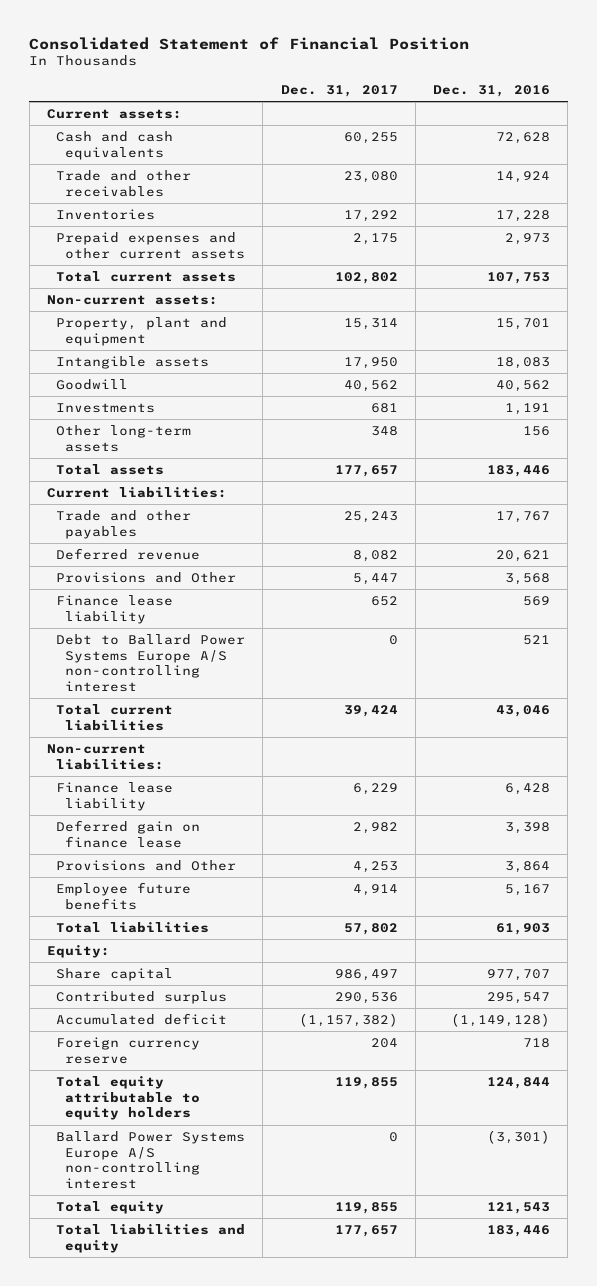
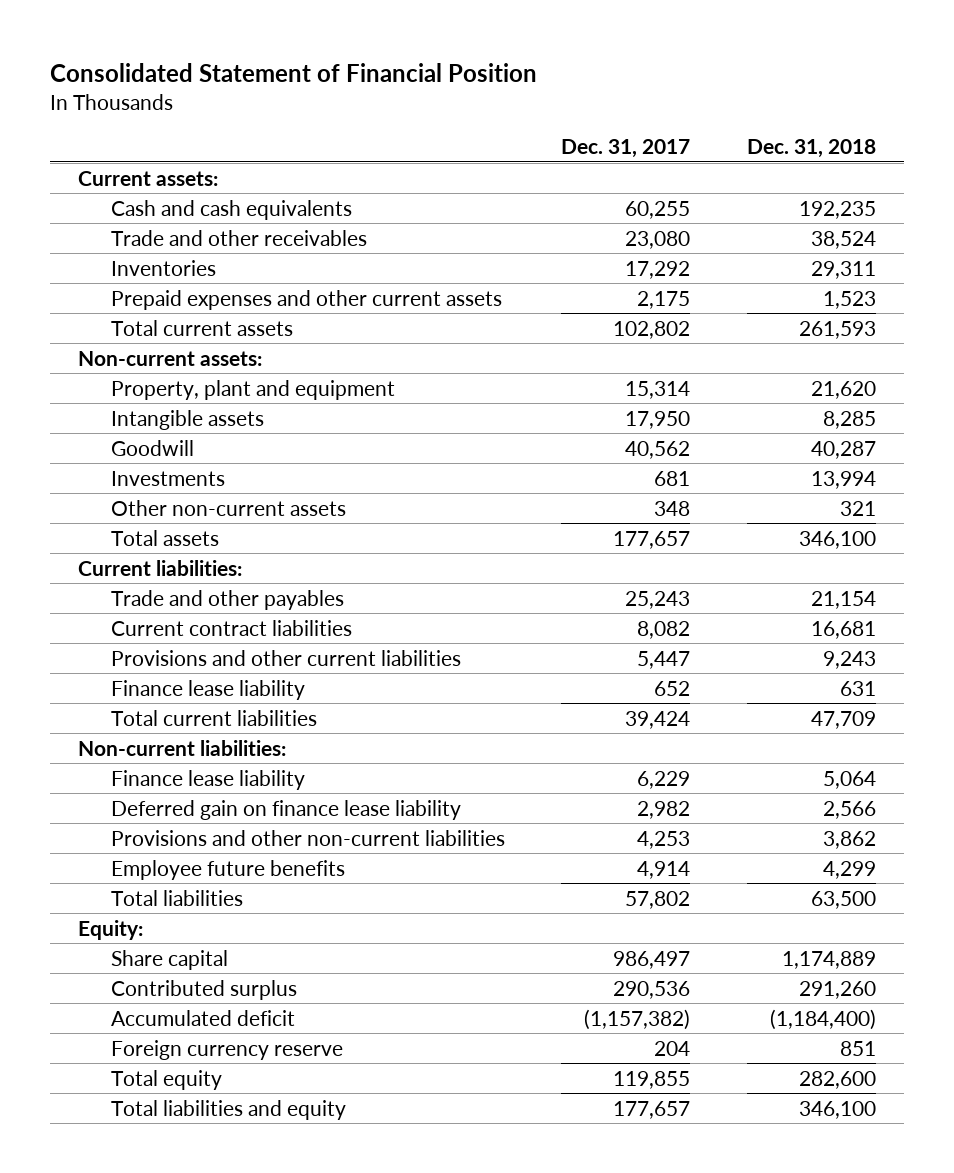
- | Dec. 31, 2017 | Dec. 31, 2016
+ | Dec. 31, 2017 | Dec. 31, 2018
- Other long-term assets | 348 | 156
+ Other non-current assets | 348 | 321
- Deferred revenue | 8,082 | 20,621
- Provisions and Other | 5,447 | 3,568
+ Current contract liabilities | 8,082 | 16,681
+ Provisions and other current liabilities | 5,447 | 9,243
- Debt to Ballard Power Systems Europe A/S non-controlling interest | 0 | 521
- Deferred gain on finance lease | 2,982 | 3,398
- Provisions and Other | 4,253 | 3,864
+ Deferred gain on finance lease liability | 2,982 | 2,566
+ Provisions and other non-current liabilities | 4,253 | 3,862
- Total equity attributable to equity holders | 119,855 | 124,844
- Ballard Power Systems Europe A/S non-controlling interest | 0 | (3,301)

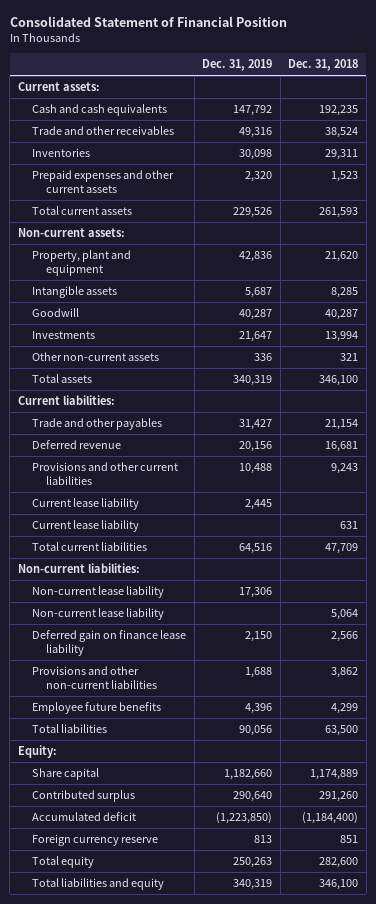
- | Dec. 31, 2017 | Dec. 31, 2018
+ | Dec. 31, 2019 | Dec. 31, 2018
- Current contract liabilities | 8,082 | 16,681
+ Deferred revenue | 20,156 | 16,681
- Finance lease liability | 652 | 631
+ Current lease liability | 2,445 |
+ Current lease liability | | 631
- Finance lease liability | 6,229 | 5,064
+ Non-current lease liability | 17,306 |
+ Non-current lease liability | | 5,064

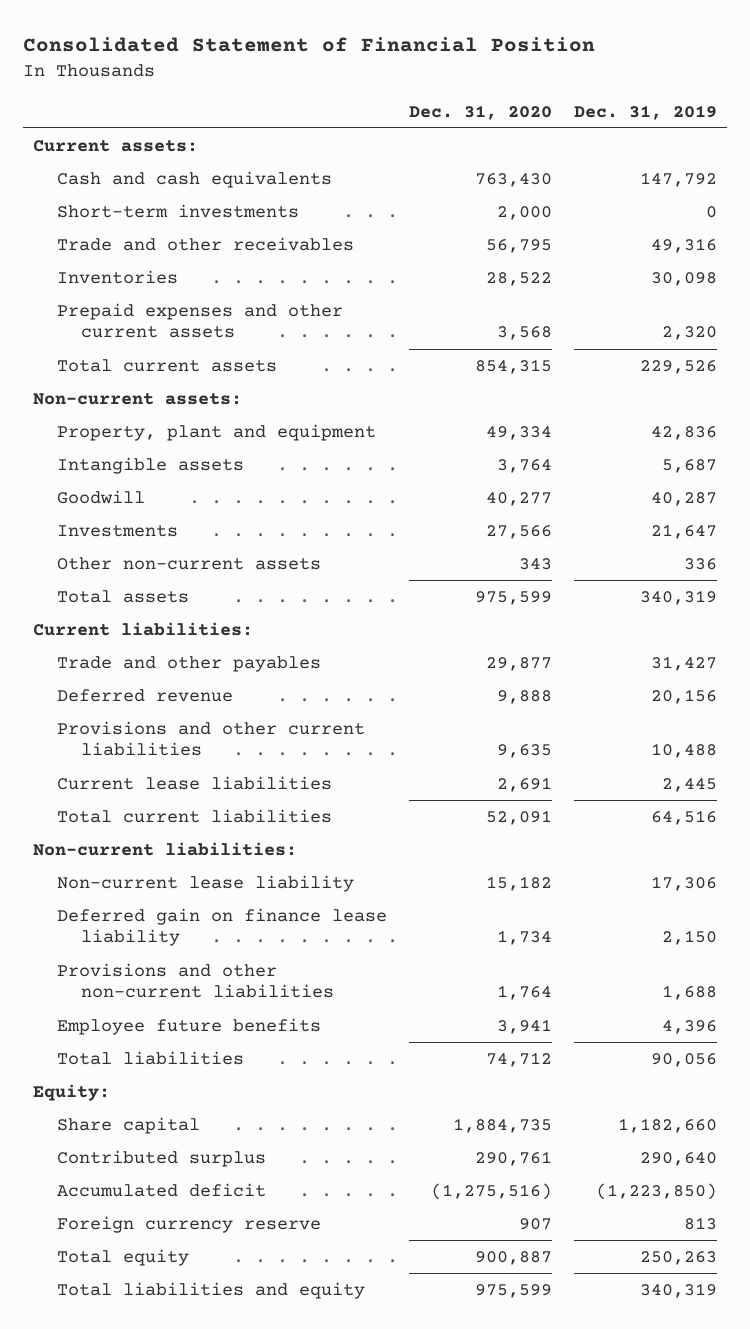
- | Dec. 31, 2019 | Dec. 31, 2018
+ | Dec. 31, 2020 | Dec. 31, 2019
+ Short-term investments | 2,000 | 0
- Current lease liability | 2,445 |
- Current lease liability | | 631
+ Current lease liabilities | 2,691 | 2,445
- Non-current lease liability | | 5,064

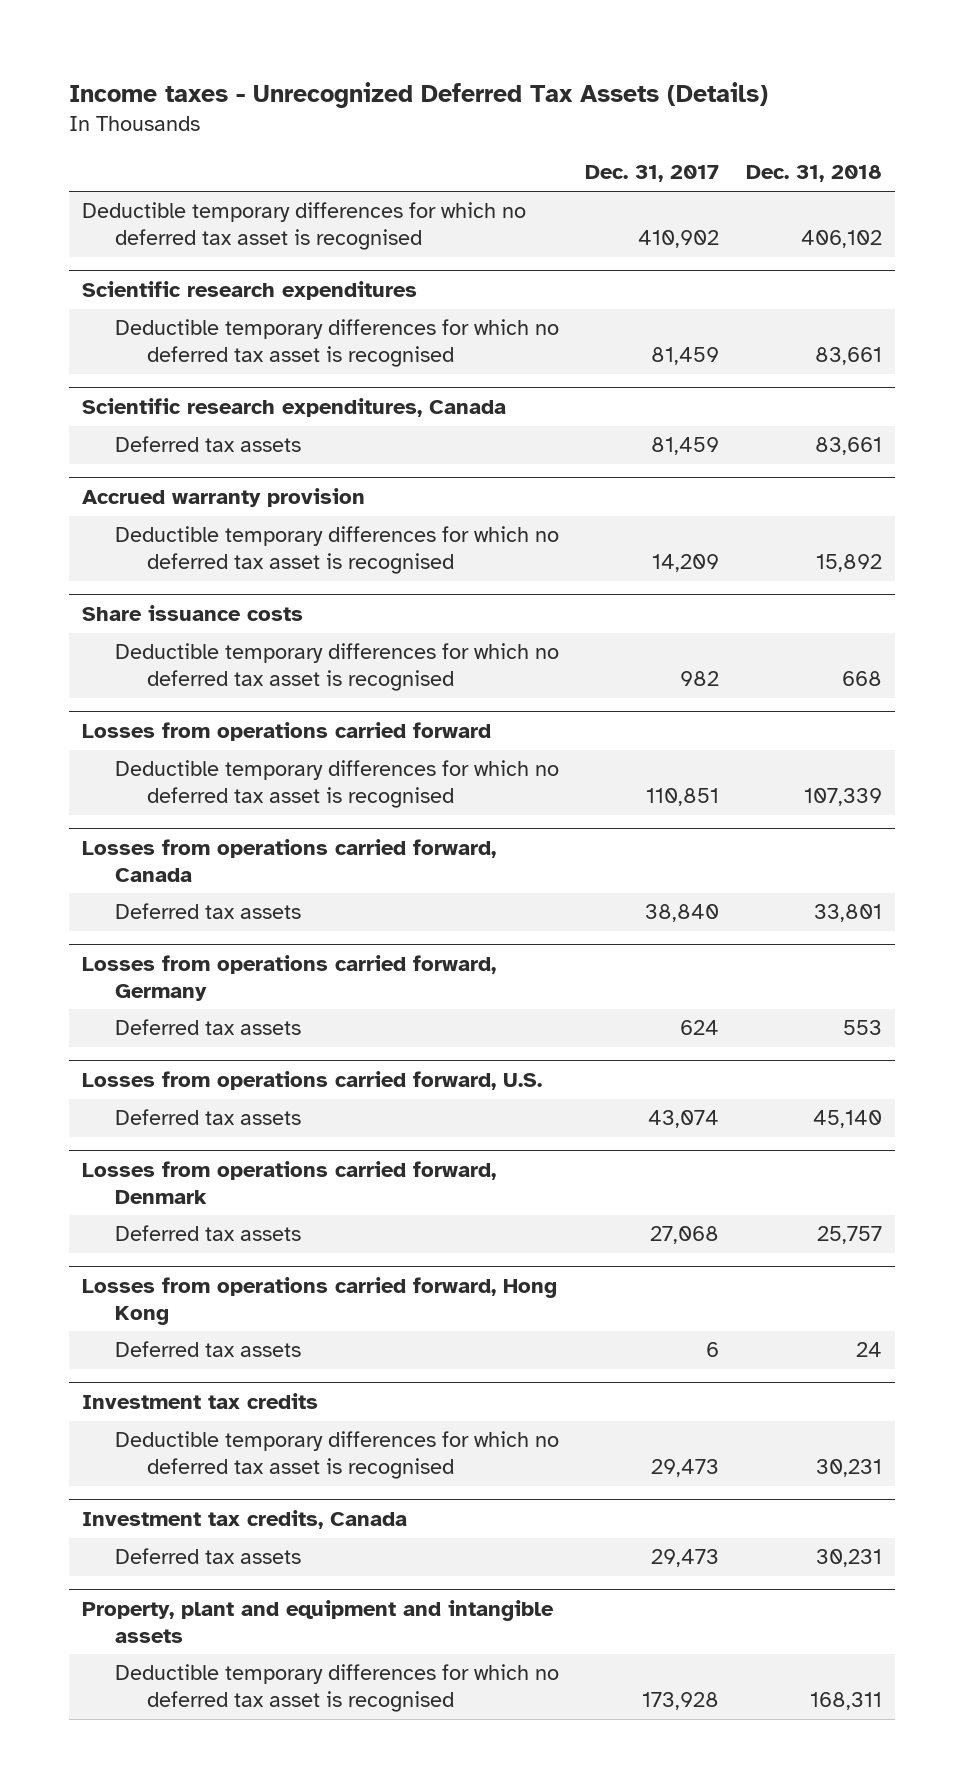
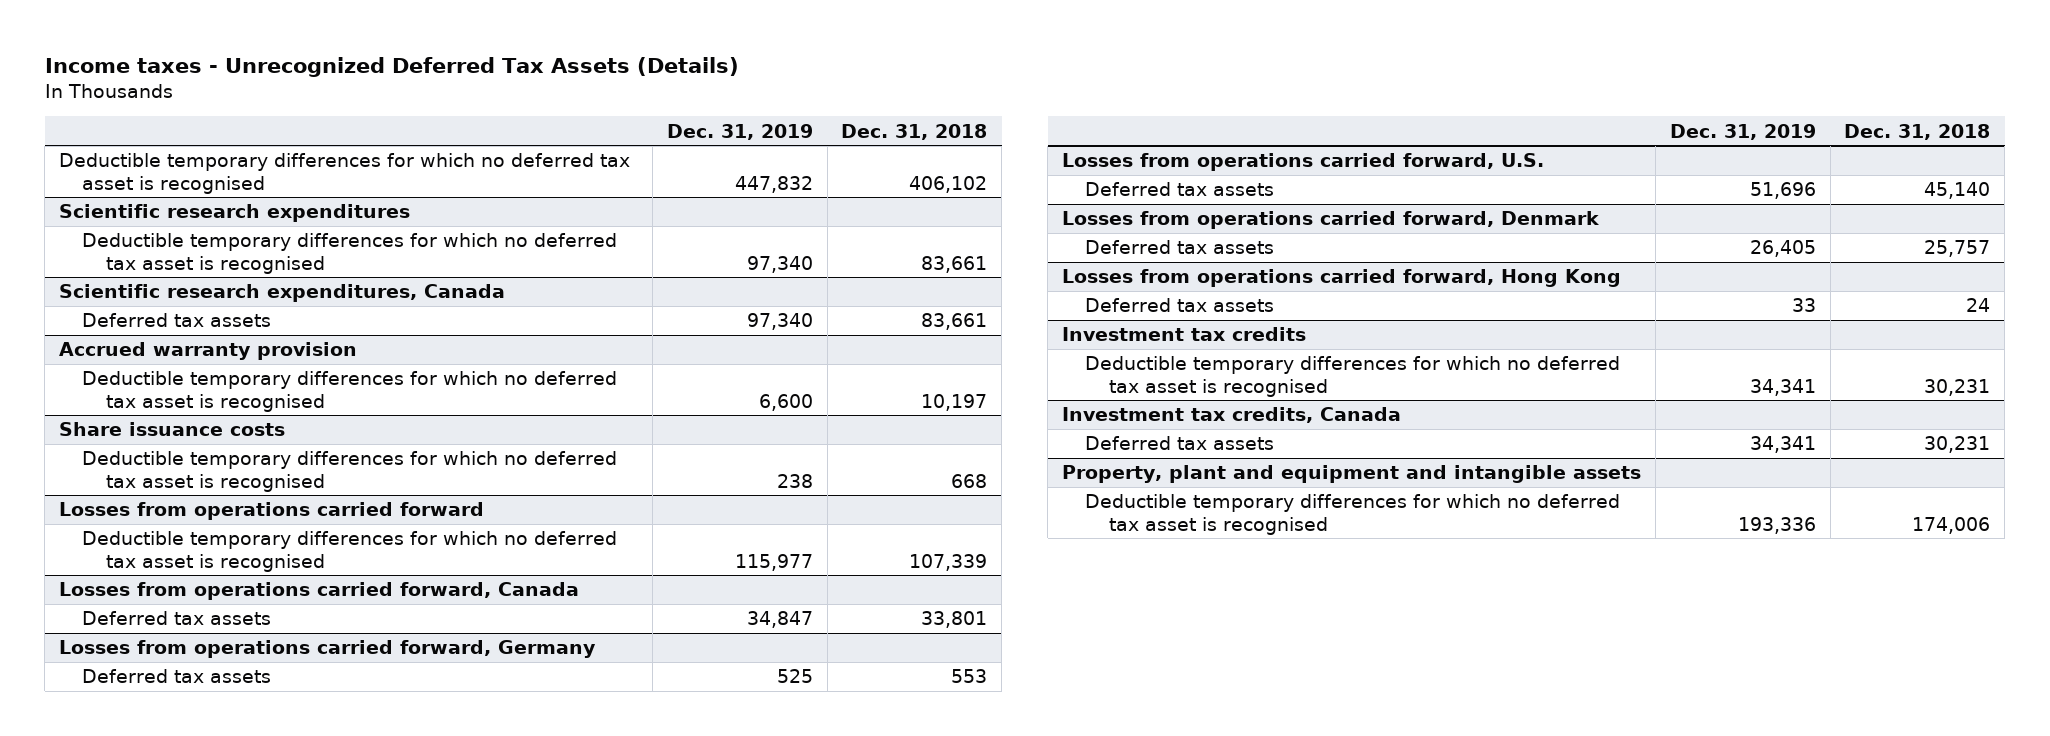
- | Dec. 31, 2017 | Dec. 31, 2018
+ | Dec. 31, 2019 | Dec. 31, 2018
@ Accrued warranty provision
- Deductible temporary differences for which no deferred tax asset is recognised | 14,209 | 15,892
+ Deductible temporary differences for which no deferred tax asset is recognised | 6,600 | 10,197
@ Property, plant and equipment and intangible assets
- Deductible temporary differences for which no deferred tax asset is recognised | 173,928 | 168,311
+ Deductible temporary differences for which no deferred tax asset is recognised | 193,336 | 174,006

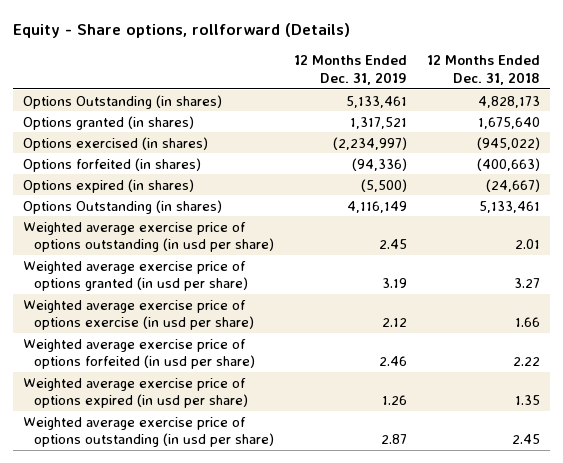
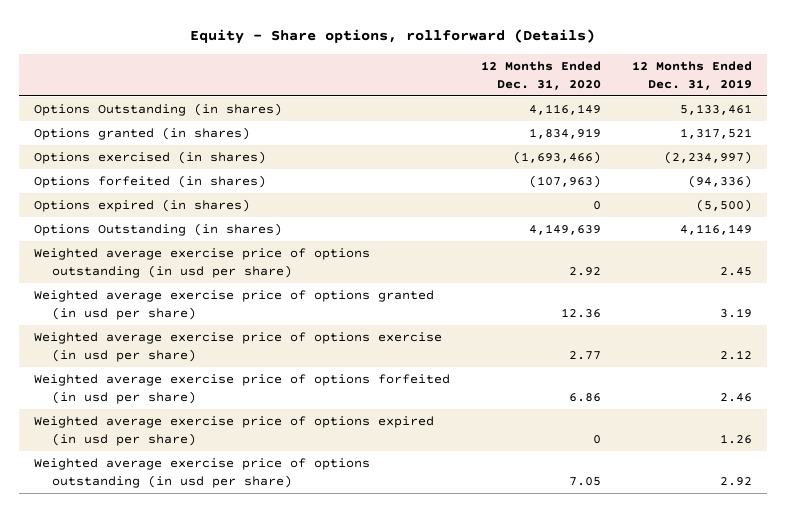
- | 12 Months Ended Dec. 31, 2019 | 12 Months Ended Dec. 31, 2018
+ | 12 Months Ended Dec. 31, 2020 | 12 Months Ended Dec. 31, 2019
- Weighted average exercise price of options outstanding (in usd per share) | 2.87 | 2.45
+ Weighted average exercise price of options outstanding (in usd per share) | 7.05 | 2.92

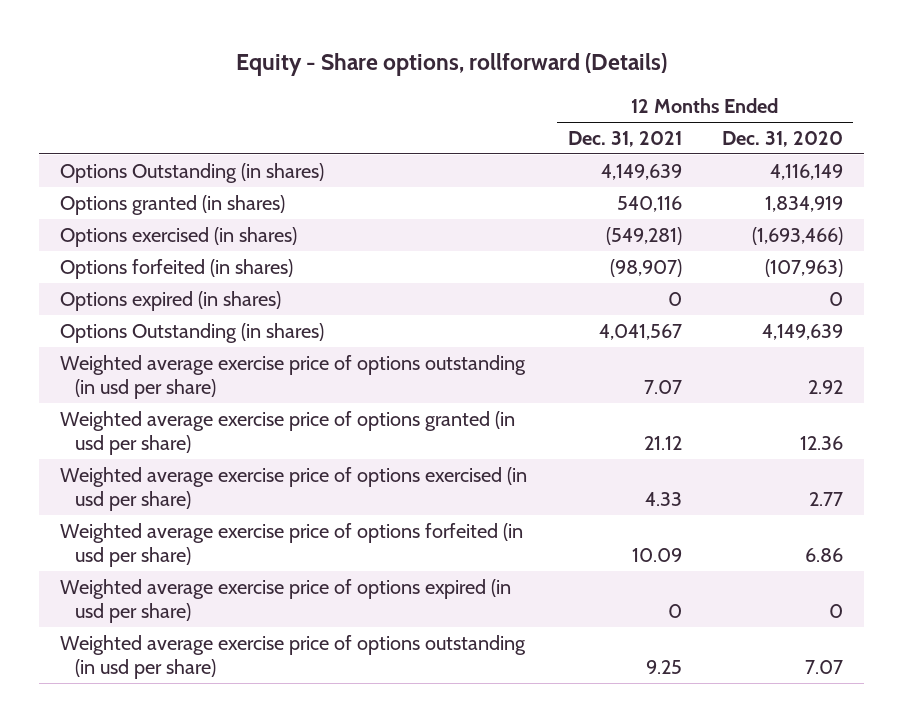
- | 12 Months Ended Dec. 31, 2020 | 12 Months Ended Dec. 31, 2019
+ | 12 Months Ended Dec. 31, 2021 | 12 Months Ended Dec. 31, 2020
- Weighted average exercise price of options exercise (in usd per share) | 2.77 | 2.12
+ Weighted average exercise price of options exercised (in usd per share) | 4.33 | 2.77
- Weighted average exercise price of options outstanding (in usd per share) | 7.05 | 2.92
+ Weighted average exercise price of options outstanding (in usd per share) | 9.25 | 7.07

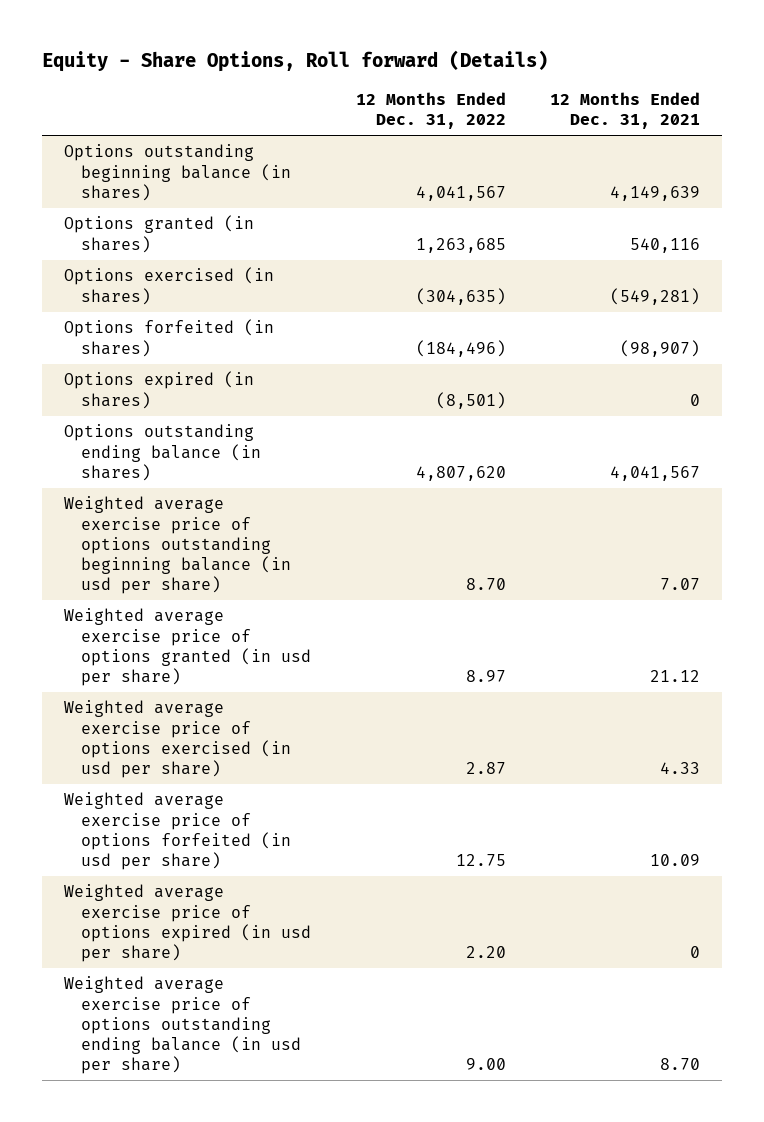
- Equity - Share options, rollforward (Details)
+ Equity - Share Options, Roll forward (Details)
- | 12 Months Ended Dec. 31, 2021 | 12 Months Ended Dec. 31, 2020
+ | 12 Months Ended Dec. 31, 2022 | 12 Months Ended Dec. 31, 2021
- Options Outstanding (in shares) | 4,149,639 | 4,116,149
+ Options outstanding beginning balance (in shares) | 4,041,567 | 4,149,639
- Options Outstanding (in shares) | 4,041,567 | 4,149,639
- Weighted average exercise price of options outstanding (in usd per share) | 7.07 | 2.92
+ Options outstanding ending balance (in shares) | 4,807,620 | 4,041,567
+ Weighted average exercise price of options outstanding beginning balance (in usd per share) | 8.70 | 7.07
- Weighted average exercise price of options outstanding (in usd per share) | 9.25 | 7.07
+ Weighted average exercise price of options outstanding ending balance (in usd per share) | 9.00 | 8.70

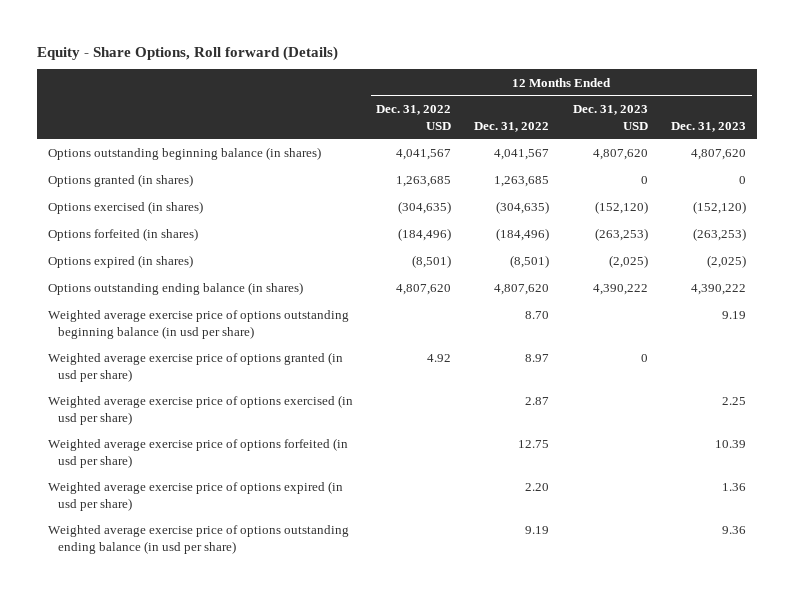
- | 12 Months Ended Dec. 31, 2022 | 12 Months Ended Dec. 31, 2021
+ | 12 Months Ended Dec. 31, 2022 USD | 12 Months Ended Dec. 31, 2022 | 12 Months Ended Dec. 31, 2023 USD | 12 Months Ended Dec. 31, 2023
- Weighted average exercise price of options outstanding ending balance (in usd per share) | 9.00 | 8.70
+ Weighted average exercise price of options outstanding ending balance (in usd per share) | | 9.19 | | 9.36

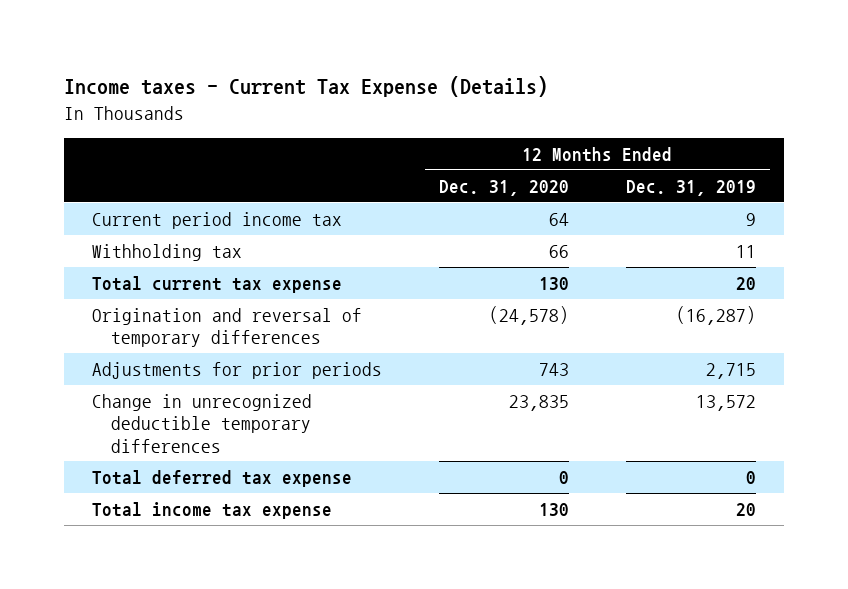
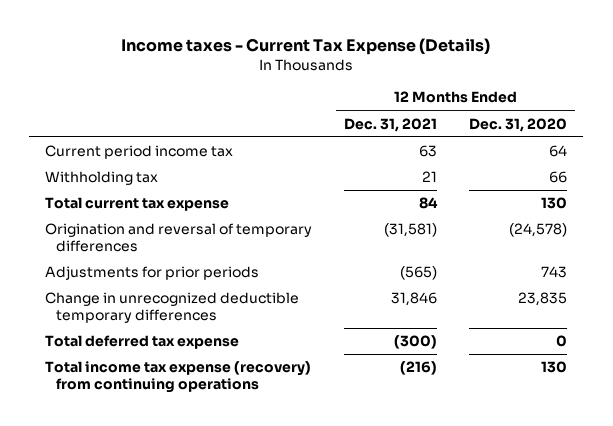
- | 12 Months Ended Dec. 31, 2020 | 12 Months Ended Dec. 31, 2019
+ | 12 Months Ended Dec. 31, 2021 | 12 Months Ended Dec. 31, 2020
- Total income tax expense | 130 | 20
+ Total income tax expense (recovery) from continuing operations | (216) | 130

